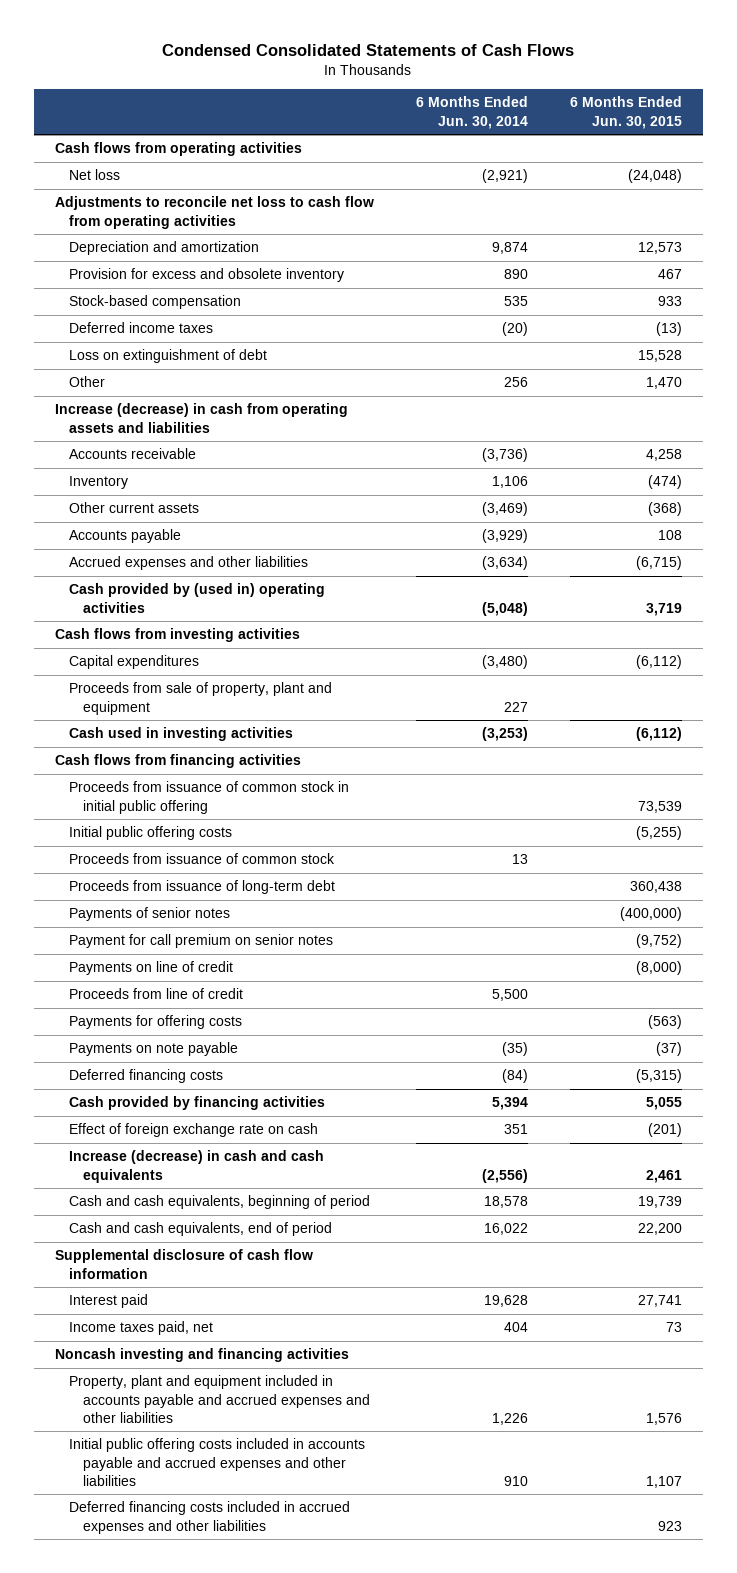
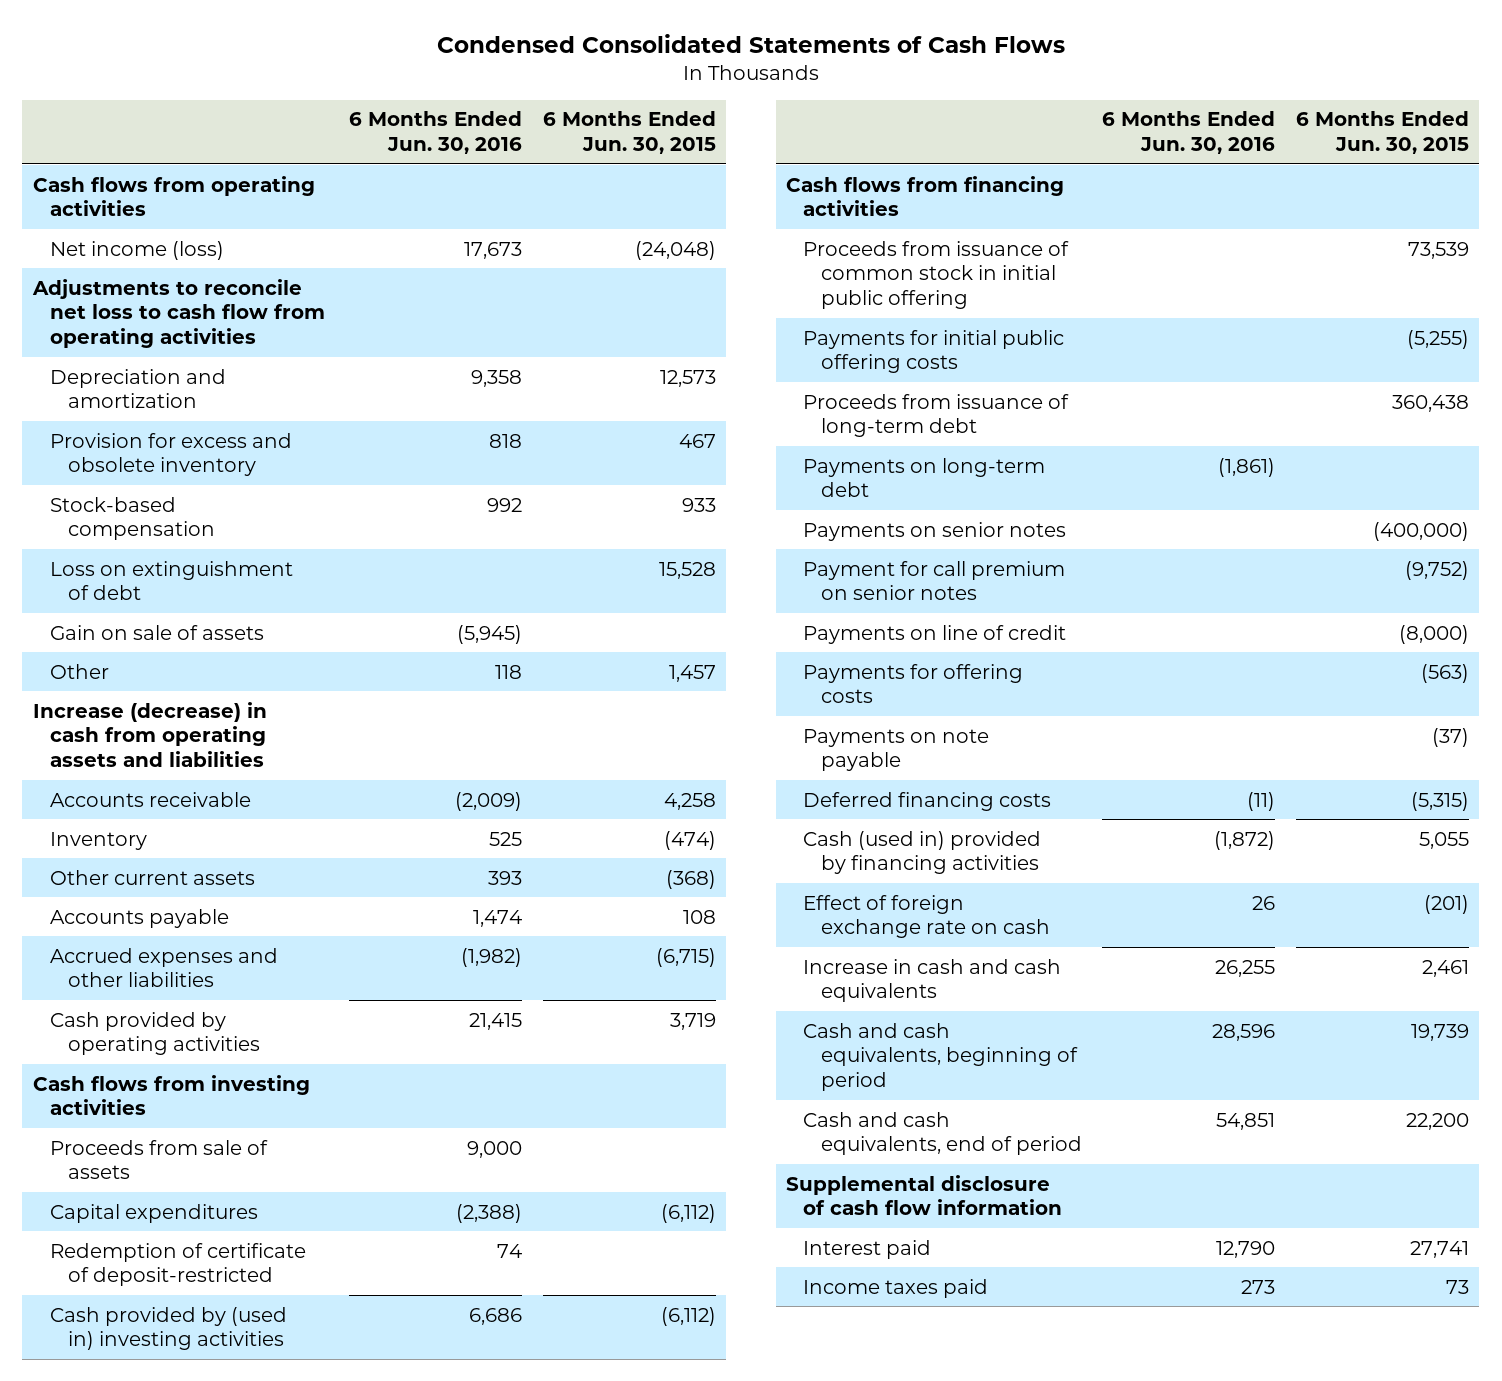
- | 6 Months Ended Jun. 30, 2014 | 6 Months Ended Jun. 30, 2015
+ | 6 Months Ended Jun. 30, 2016 | 6 Months Ended Jun. 30, 2015
- Net loss | (2,921) | (24,048)
+ Net income (loss) | 17,673 | (24,048)
- Deferred income taxes | (20) | (13)
- Other | 256 | 1,470
+ Gain on sale of assets | (5,945) |
+ Other | 118 | 1,457
- Cash provided by (used in) operating activities | (5,048) | 3,719
+ Cash provided by operating activities | 21,415 | 3,719
+ Proceeds from sale of assets | 9,000 |
- Proceeds from sale of property, plant and equipment | 227 |
- Cash used in investing activities | (3,253) | (6,112)
+ Redemption of certificate of deposit-restricted | 74 |
+ Cash provided by (used in) investing activities | 6,686 | (6,112)
- Initial public offering costs | | (5,255)
- Proceeds from issuance of common stock | 13 |
+ Payments for initial public offering costs | | (5,255)
- Payments of senior notes | | (400,000)
+ Payments on long-term debt | (1,861) |
+ Payments on senior notes | | (400,000)
- Proceeds from line of credit | 5,500 |
- Cash provided by financing activities | 5,394 | 5,055
+ Cash (used in) provided by financing activities | (1,872) | 5,055
- Increase (decrease) in cash and cash equivalents | (2,556) | 2,461
+ Increase in cash and cash equivalents | 26,255 | 2,461
- Income taxes paid, net | 404 | 73
- Noncash investing and financing activities
- Property, plant and equipment included in accounts payable and accrued expenses and other liabilities | 1,226 | 1,576
- Initial public offering costs included in accounts payable and accrued expenses and other liabilities | 910 | 1,107
- Deferred financing costs included in accrued expenses and other liabilities | | 923
+ Income taxes paid | 273 | 73

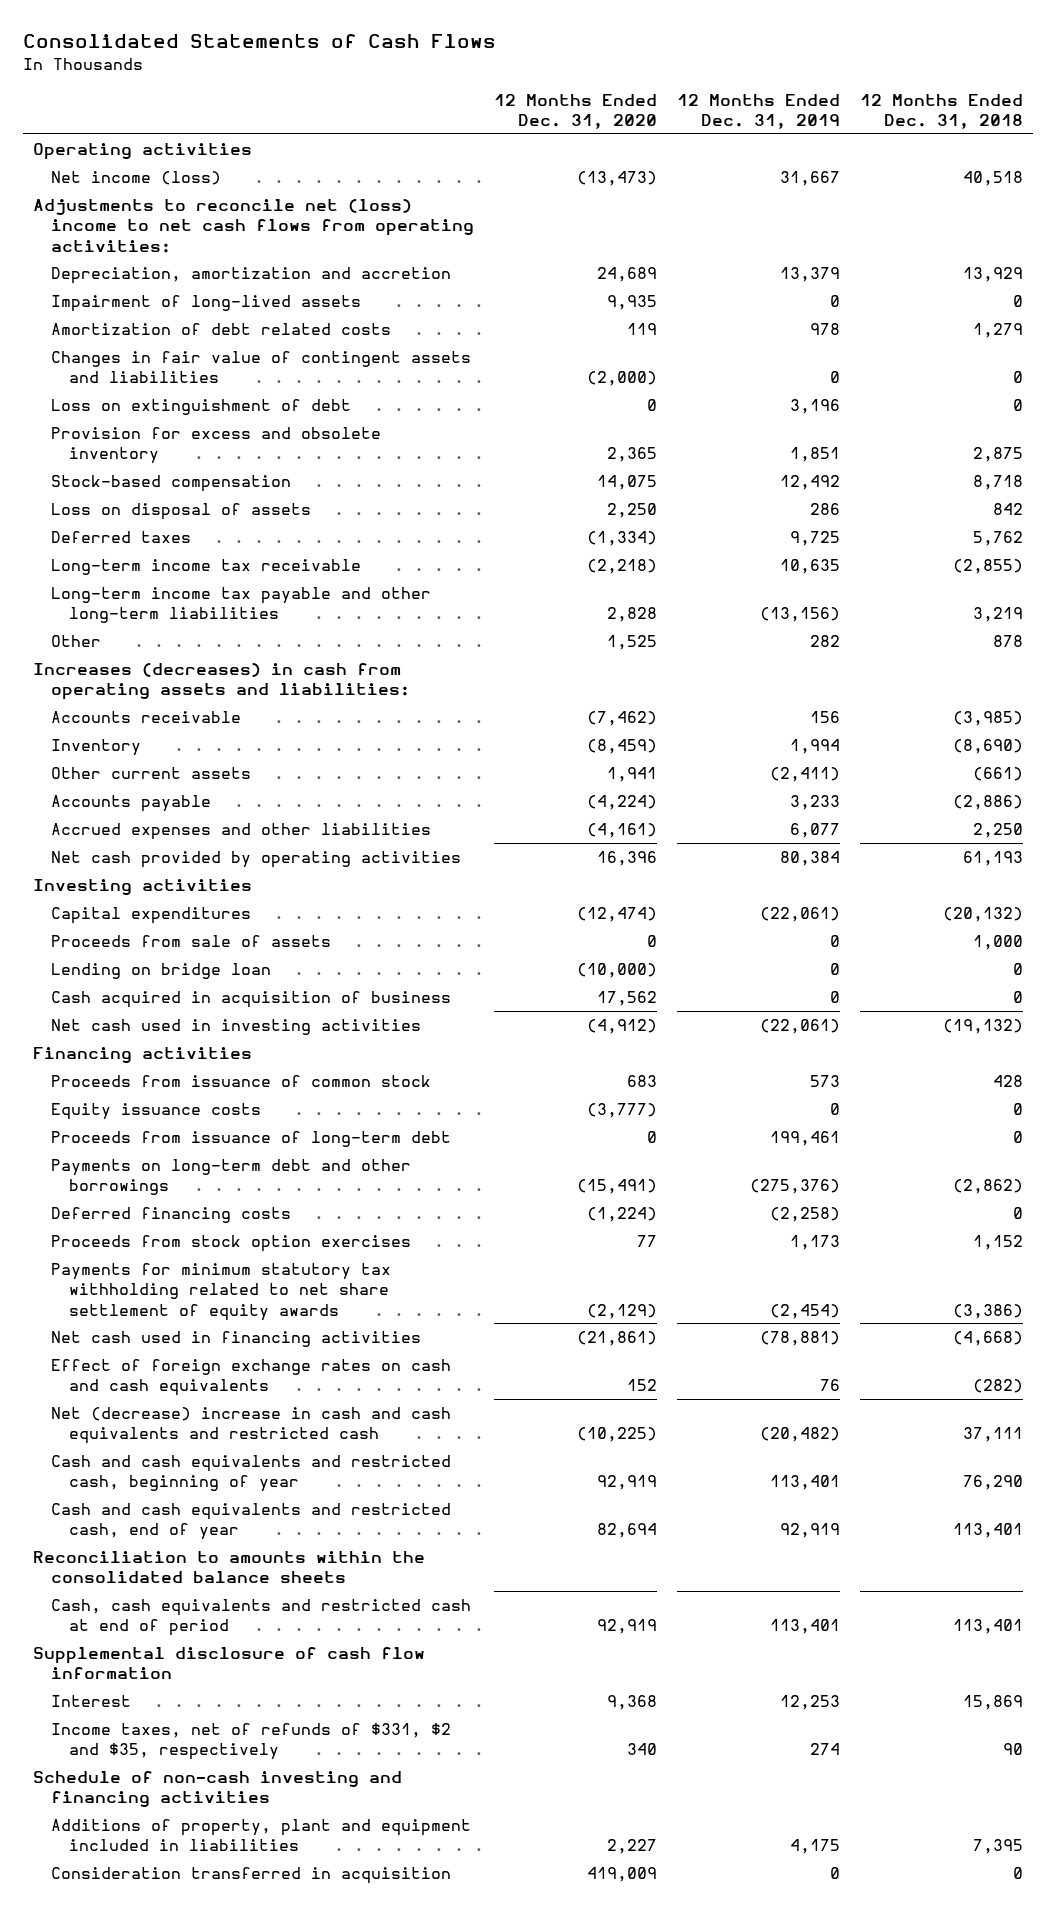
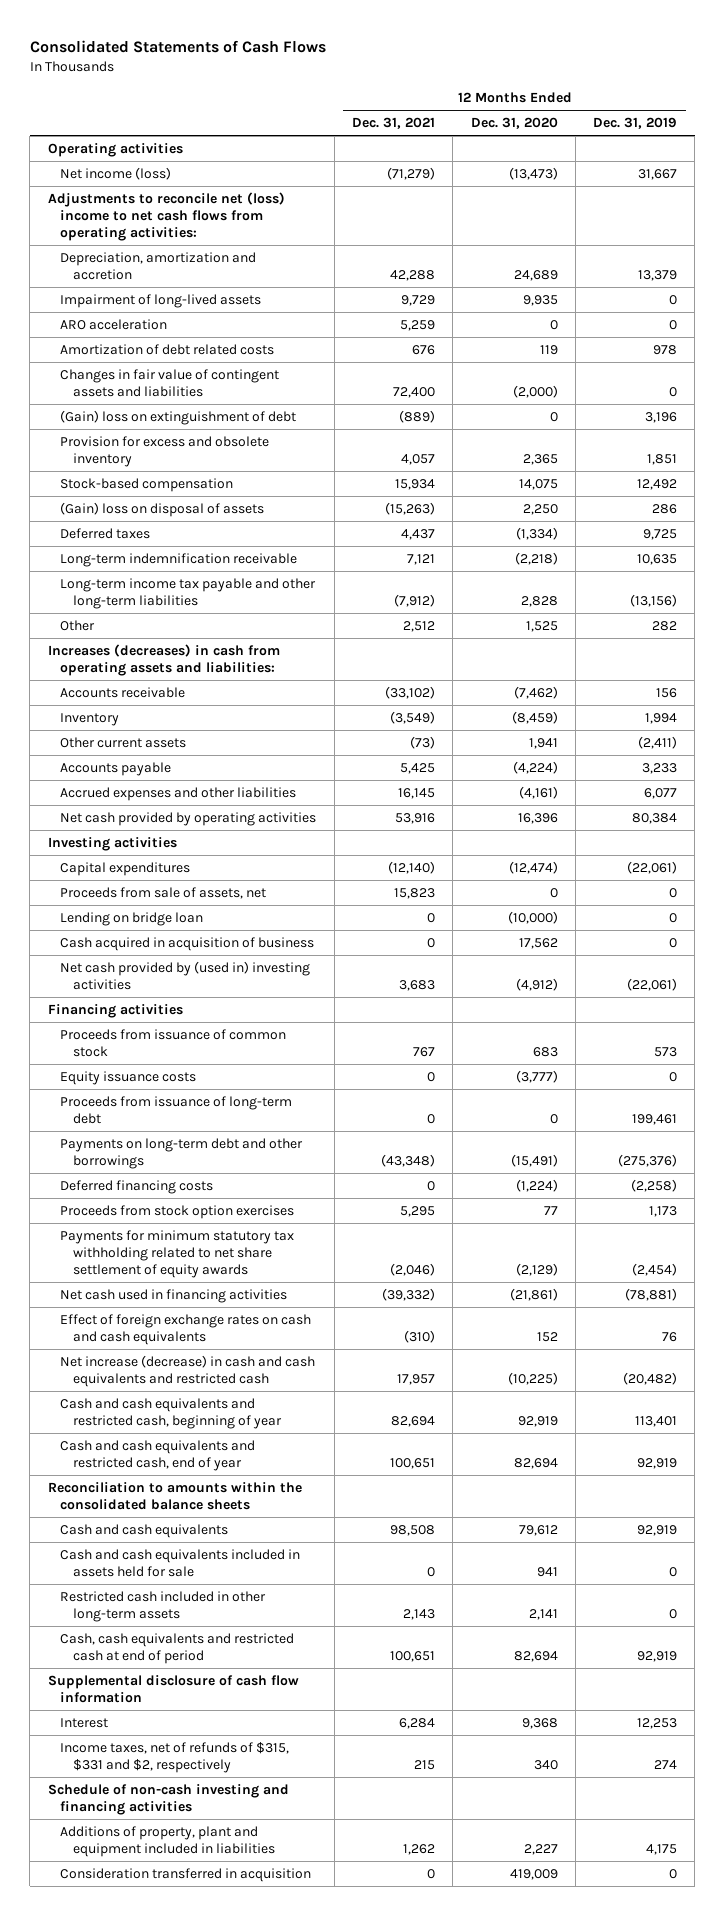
- | 12 Months Ended Dec. 31, 2020 | 12 Months Ended Dec. 31, 2019 | 12 Months Ended Dec. 31, 2018
+ | 12 Months Ended Dec. 31, 2021 | 12 Months Ended Dec. 31, 2020 | 12 Months Ended Dec. 31, 2019
+ ARO acceleration | 5,259 | 0 | 0
- Loss on extinguishment of debt | 0 | 3,196 | 0
+ (Gain) loss on extinguishment of debt | (889) | 0 | 3,196
- Loss on disposal of assets | 2,250 | 286 | 842
+ (Gain) loss on disposal of assets | (15,263) | 2,250 | 286
- Long-term income tax receivable | (2,218) | 10,635 | (2,855)
+ Long-term indemnification receivable | 7,121 | (2,218) | 10,635
- Proceeds from sale of assets | 0 | 0 | 1,000
+ Proceeds from sale of assets, net | 15,823 | 0 | 0
- Net cash used in investing activities | (4,912) | (22,061) | (19,132)
+ Net cash provided by (used in) investing activities | 3,683 | (4,912) | (22,061)
- Net (decrease) increase in cash and cash equivalents and restricted cash | (10,225) | (20,482) | 37,111
+ Net increase (decrease) in cash and cash equivalents and restricted cash | 17,957 | (10,225) | (20,482)
- Cash, cash equivalents and restricted cash at end of period | 92,919 | 113,401 | 113,401
+ Cash and cash equivalents | 98,508 | 79,612 | 92,919
+ Cash and cash equivalents included in assets held for sale | 0 | 941 | 0
+ Restricted cash included in other long-term assets | 2,143 | 2,141 | 0
+ Cash, cash equivalents and restricted cash at end of period | 100,651 | 82,694 | 92,919
- Income taxes, net of refunds of $331, $2 and $35, respectively | 340 | 274 | 90
+ Income taxes, net of refunds of $315, $331 and $2, respectively | 215 | 340 | 274

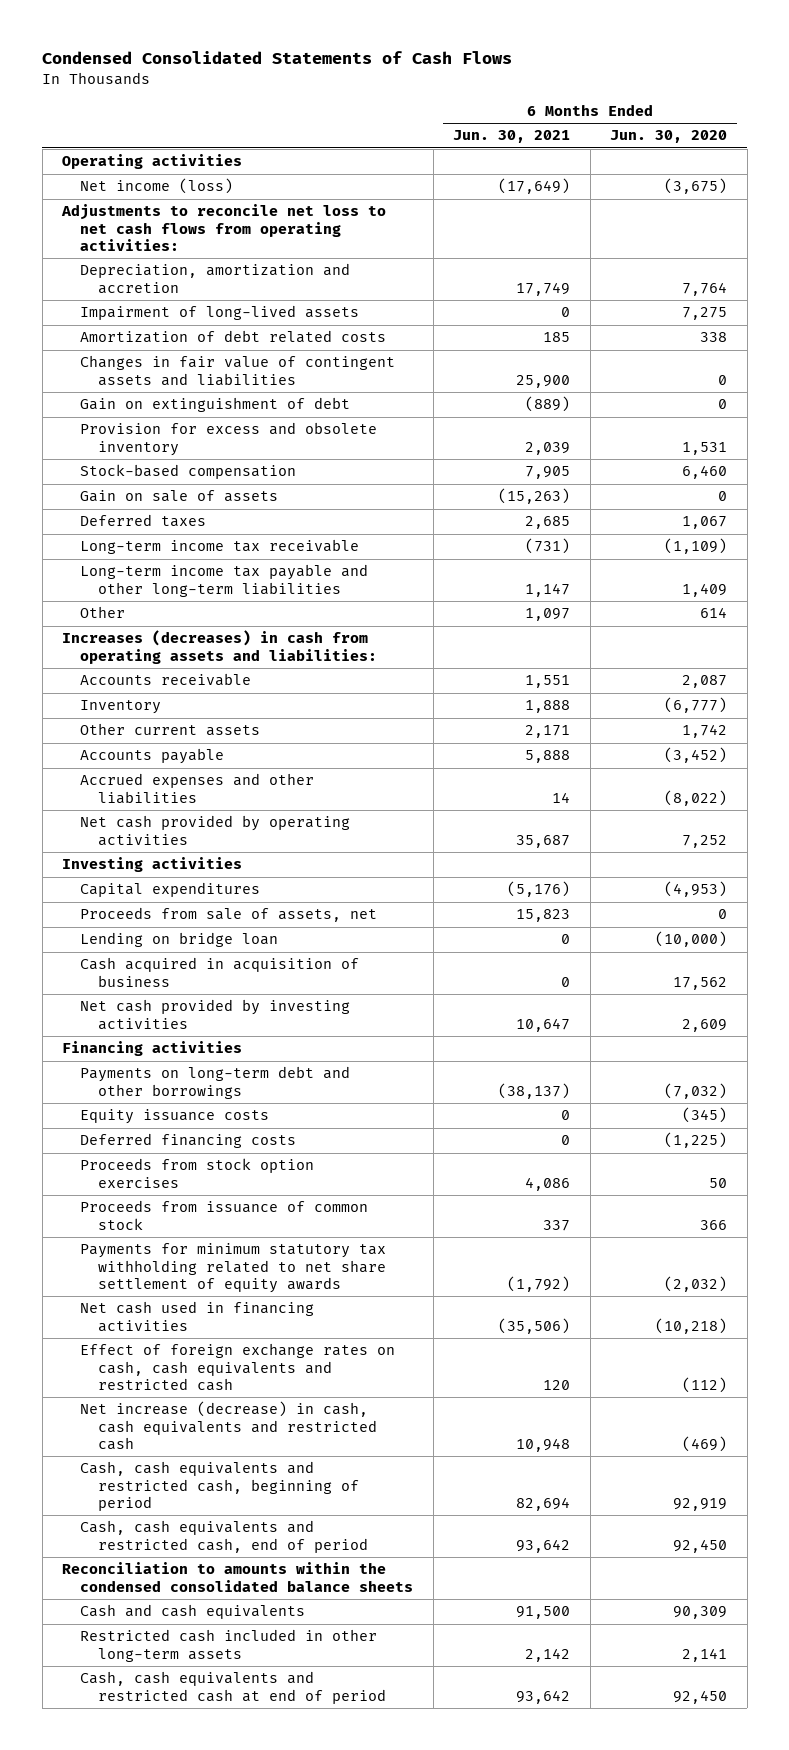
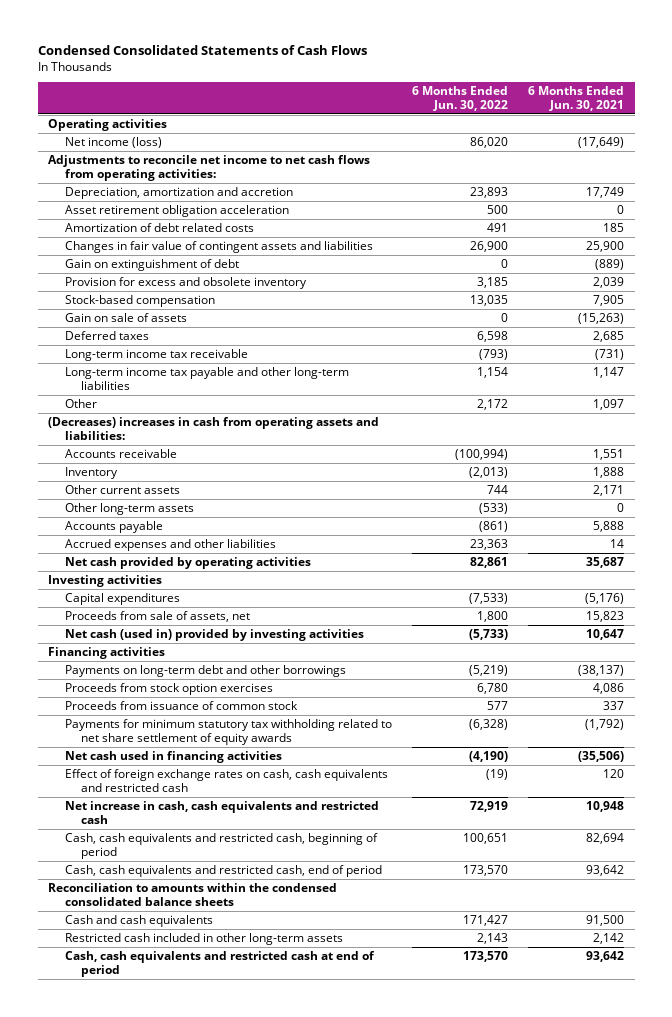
- | 6 Months Ended Jun. 30, 2021 | 6 Months Ended Jun. 30, 2020
+ | 6 Months Ended Jun. 30, 2022 | 6 Months Ended Jun. 30, 2021
- Adjustments to reconcile net loss to net cash flows from operating activities:
+ Adjustments to reconcile net income to net cash flows from operating activities:
- Impairment of long-lived assets | 0 | 7,275
+ Asset retirement obligation acceleration | 500 | 0
- Increases (decreases) in cash from operating assets and liabilities:
+ (Decreases) increases in cash from operating assets and liabilities:
+ Other long-term assets | (533) | 0
- Lending on bridge loan | 0 | (10,000)
- Cash acquired in acquisition of business | 0 | 17,562
- Net cash provided by investing activities | 10,647 | 2,609
+ Net cash (used in) provided by investing activities | (5,733) | 10,647
- Equity issuance costs | 0 | (345)
- Deferred financing costs | 0 | (1,225)
- Net increase (decrease) in cash, cash equivalents and restricted cash | 10,948 | (469)
+ Net increase in cash, cash equivalents and restricted cash | 72,919 | 10,948

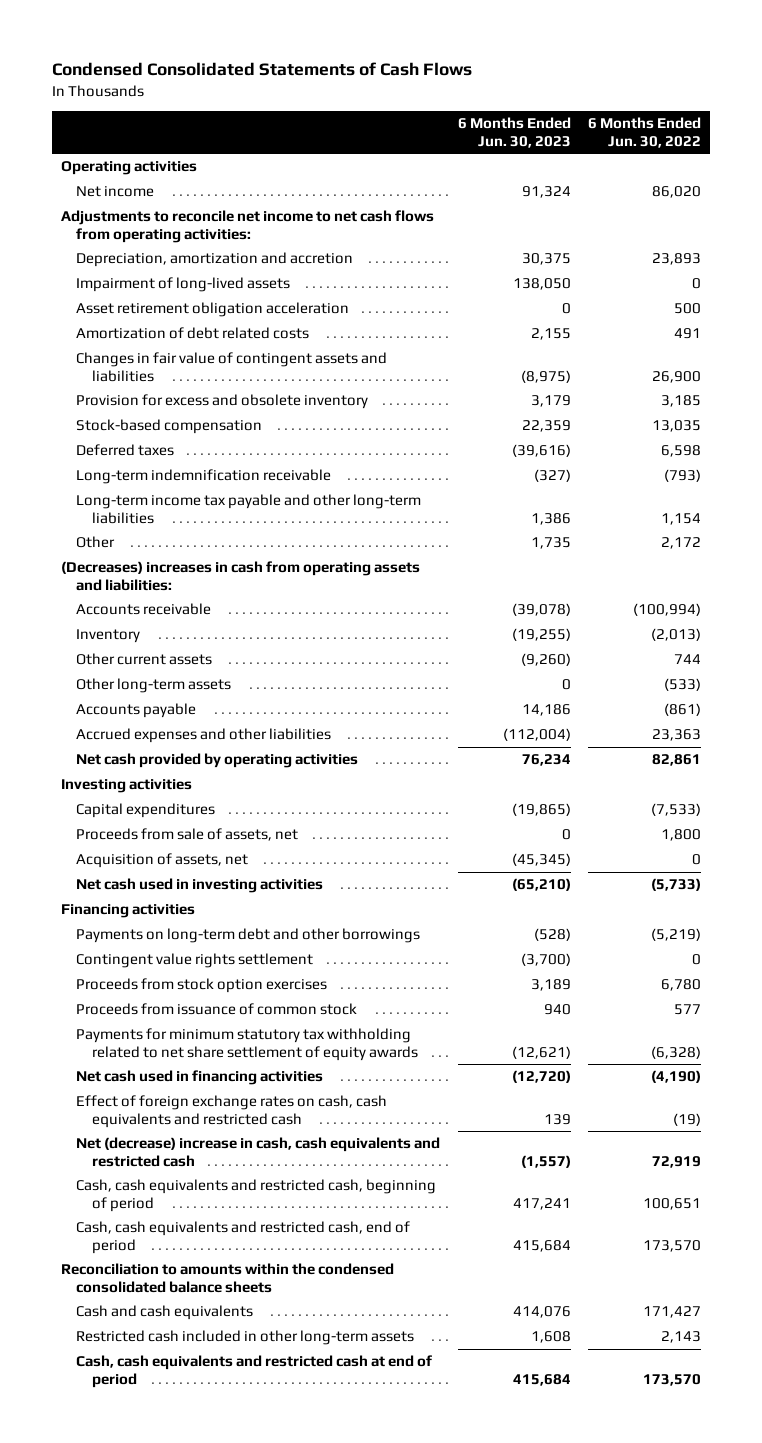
- | 6 Months Ended Jun. 30, 2022 | 6 Months Ended Jun. 30, 2021
+ | 6 Months Ended Jun. 30, 2023 | 6 Months Ended Jun. 30, 2022
- Net income (loss) | 86,020 | (17,649)
+ Net income | 91,324 | 86,020
+ Impairment of long-lived assets | 138,050 | 0
- Gain on extinguishment of debt | 0 | (889)
- Gain on sale of assets | 0 | (15,263)
- Long-term income tax receivable | (793) | (731)
+ Long-term indemnification receivable | (327) | (793)
- Net cash (used in) provided by investing activities | (5,733) | 10,647
+ Acquisition of assets, net | (45,345) | 0
+ Net cash used in investing activities | (65,210) | (5,733)
+ Contingent value rights settlement | (3,700) | 0
- Net increase in cash, cash equivalents and restricted cash | 72,919 | 10,948
+ Net (decrease) increase in cash, cash equivalents and restricted cash | (1,557) | 72,919

